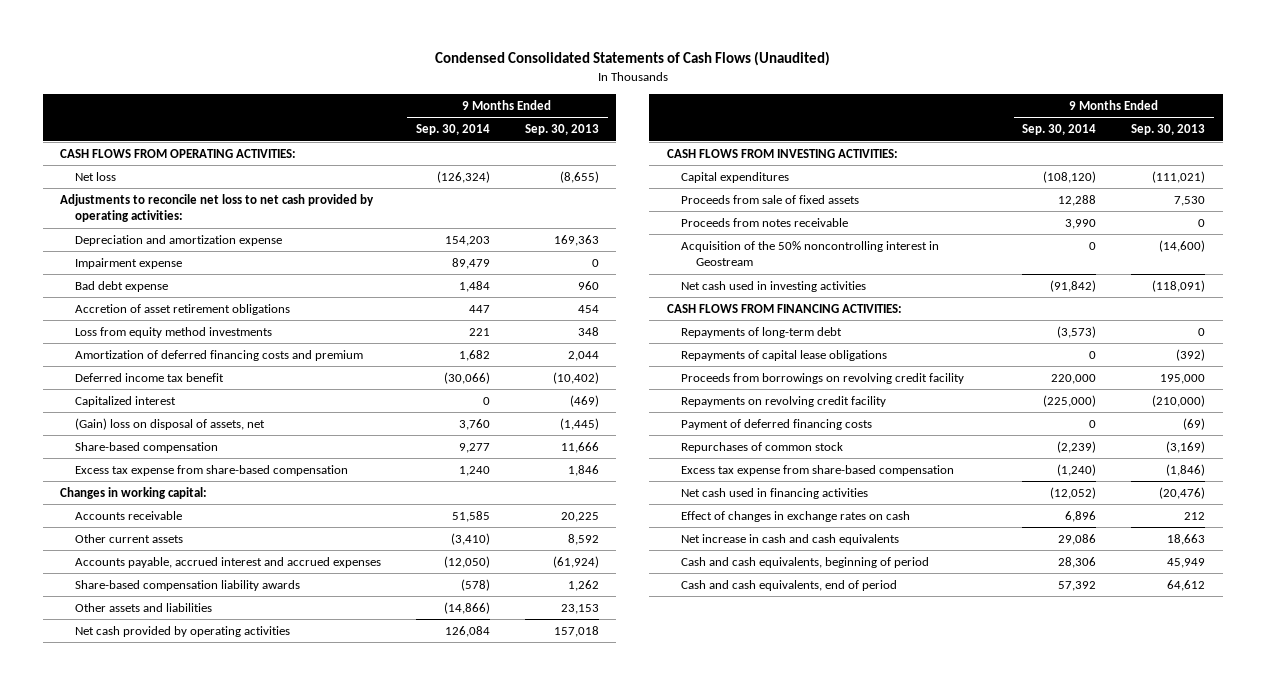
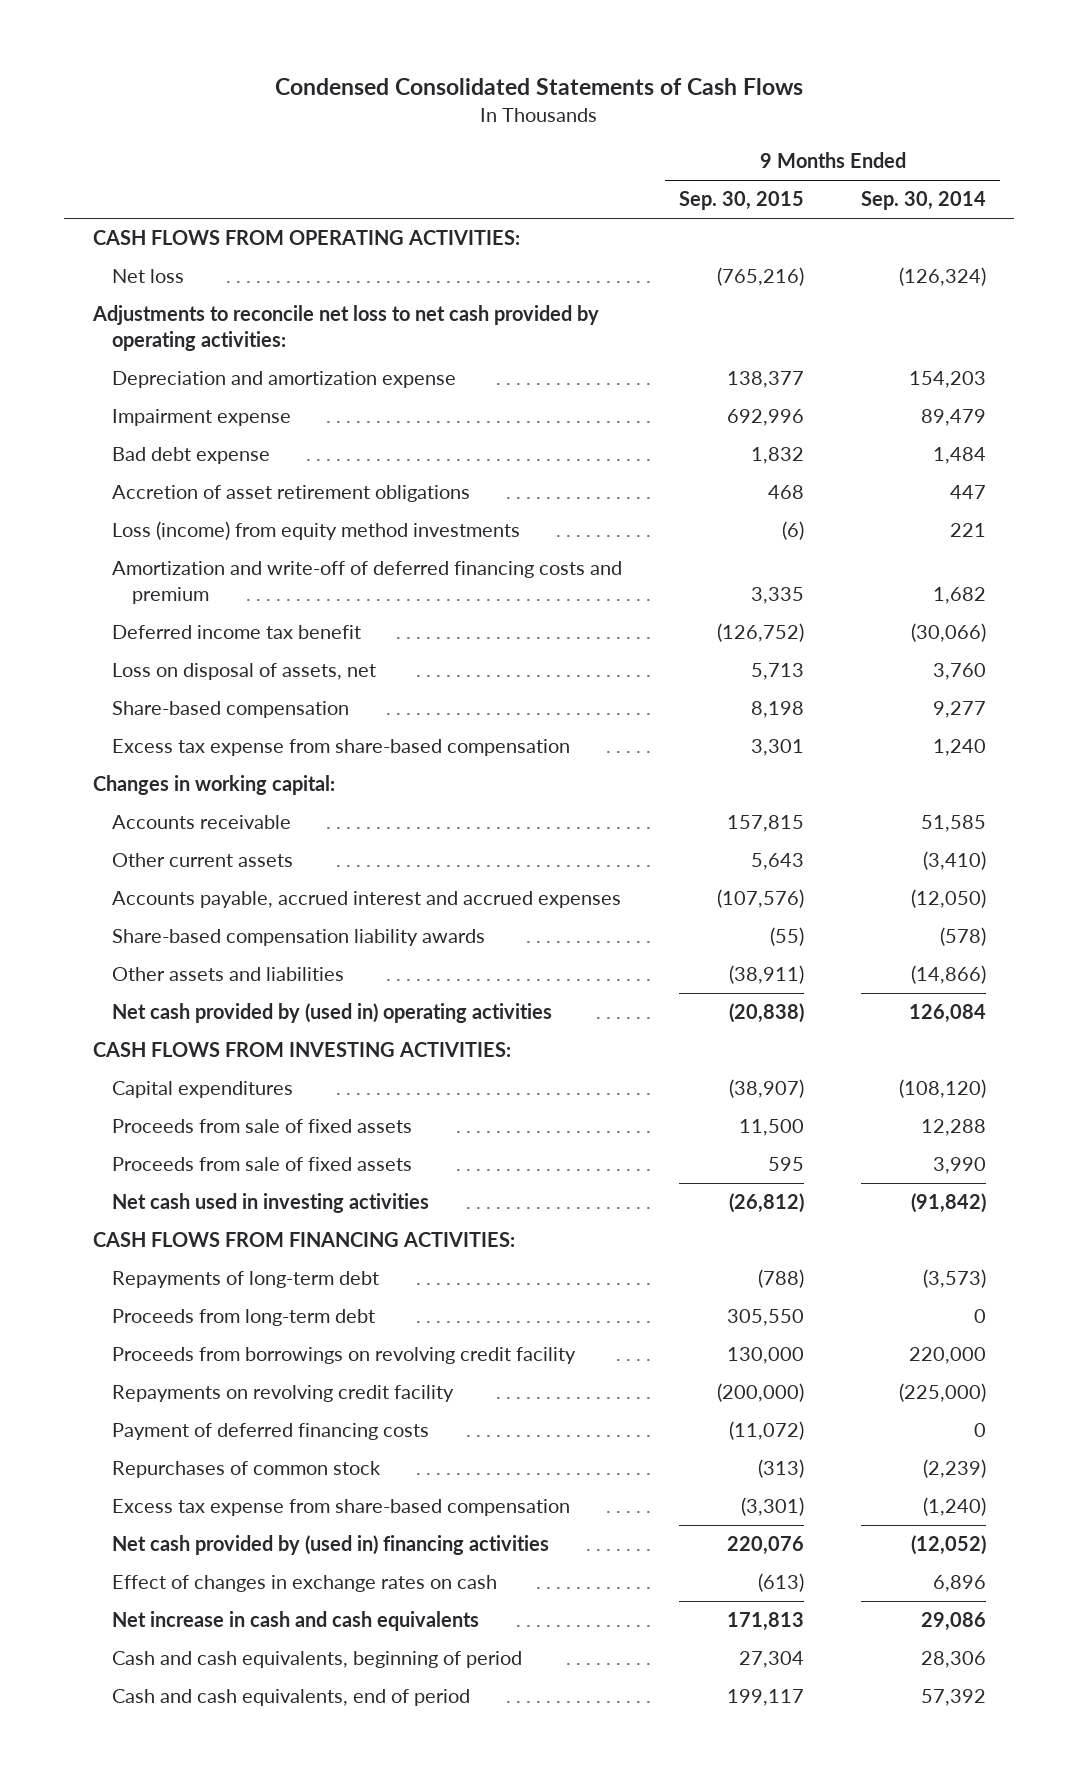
- Condensed Consolidated Statements of Cash Flows (Unaudited)
+ Condensed Consolidated Statements of Cash Flows
- | 9 Months Ended Sep. 30, 2014 | 9 Months Ended Sep. 30, 2013
+ | 9 Months Ended Sep. 30, 2015 | 9 Months Ended Sep. 30, 2014
- Loss from equity method investments | 221 | 348
- Amortization of deferred financing costs and premium | 1,682 | 2,044
+ Loss (income) from equity method investments | (6) | 221
+ Amortization and write-off of deferred financing costs and premium | 3,335 | 1,682
- Capitalized interest | 0 | (469)
- (Gain) loss on disposal of assets, net | 3,760 | (1,445)
+ Loss on disposal of assets, net | 5,713 | 3,760
- Net cash provided by operating activities | 126,084 | 157,018
+ Net cash provided by (used in) operating activities | (20,838) | 126,084
- Proceeds from notes receivable | 3,990 | 0
- Acquisition of the 50% noncontrolling interest in Geostream | 0 | (14,600)
+ Proceeds from sale of fixed assets | 595 | 3,990
- Repayments of capital lease obligations | 0 | (392)
+ Proceeds from long-term debt | 305,550 | 0
- Net cash used in financing activities | (12,052) | (20,476)
+ Net cash provided by (used in) financing activities | 220,076 | (12,052)

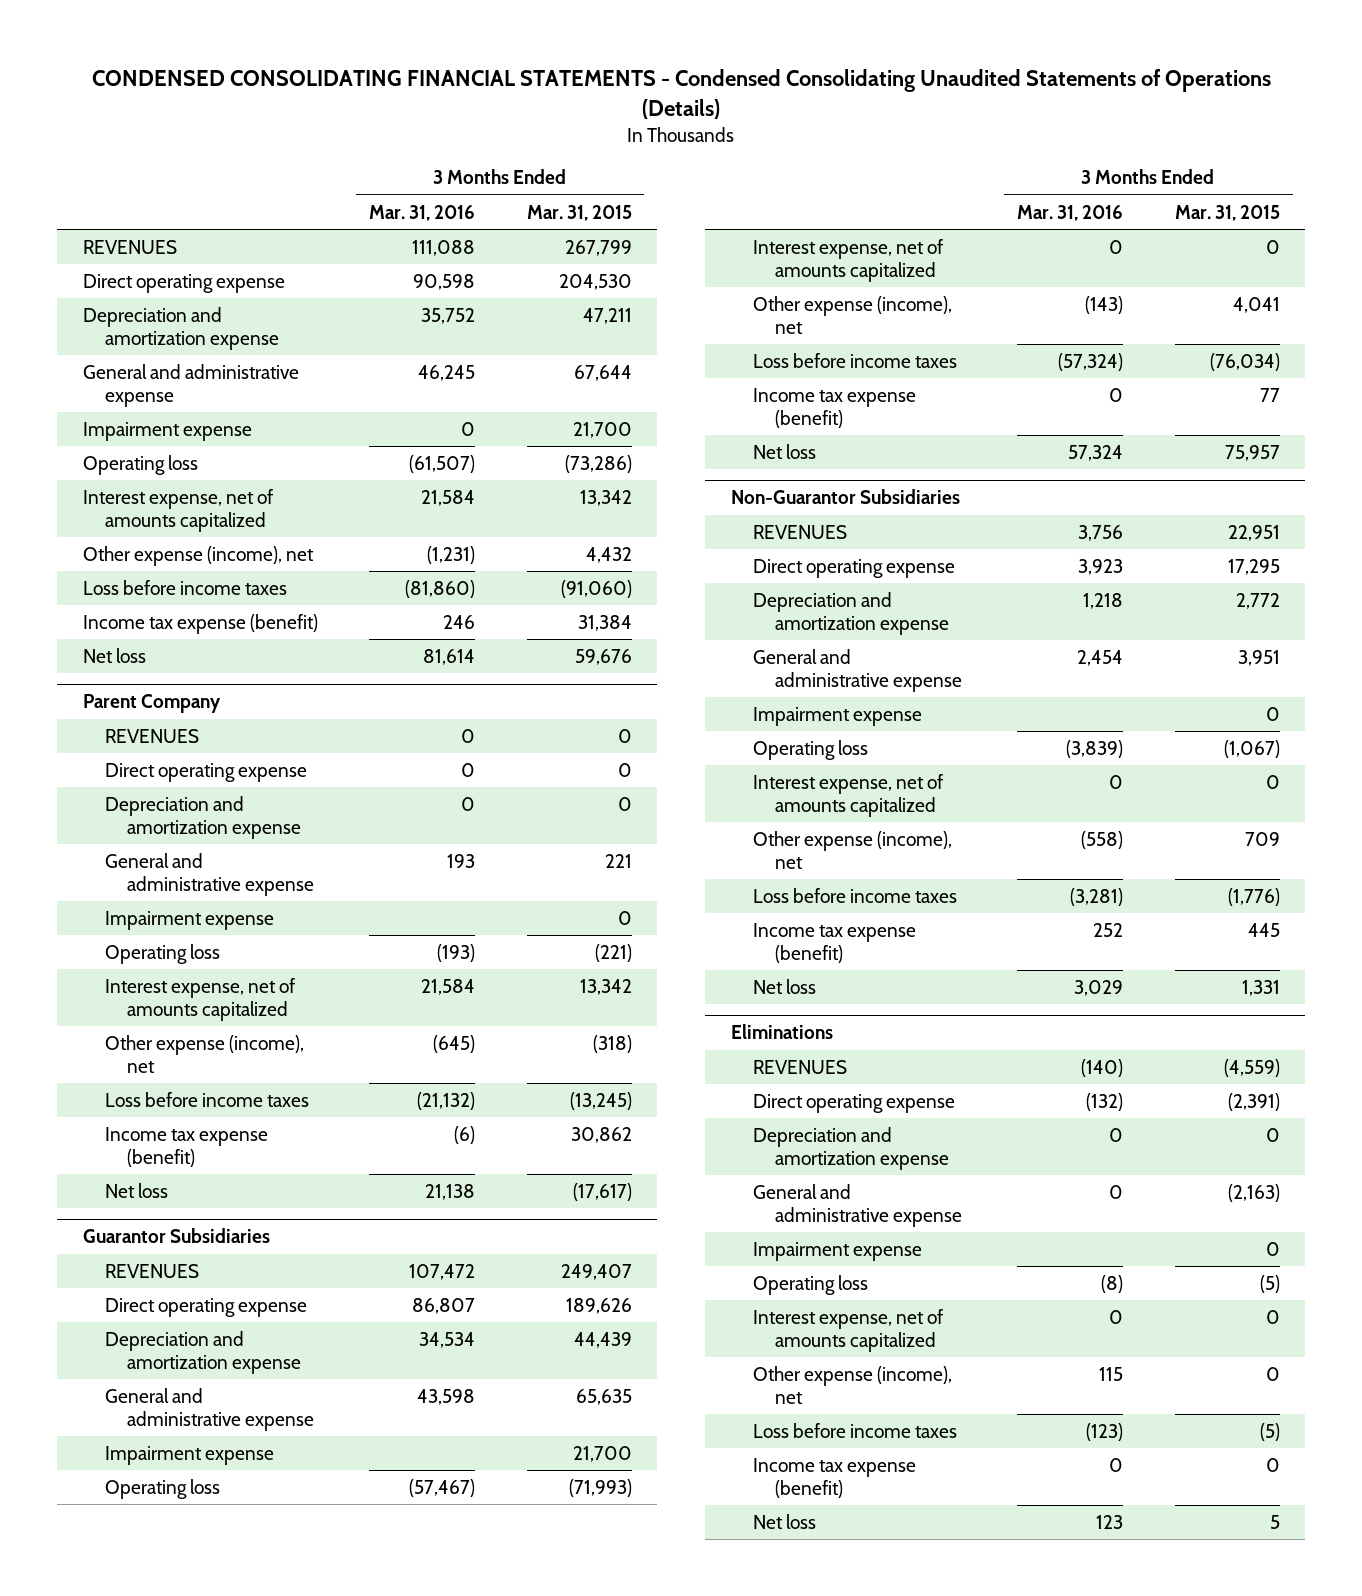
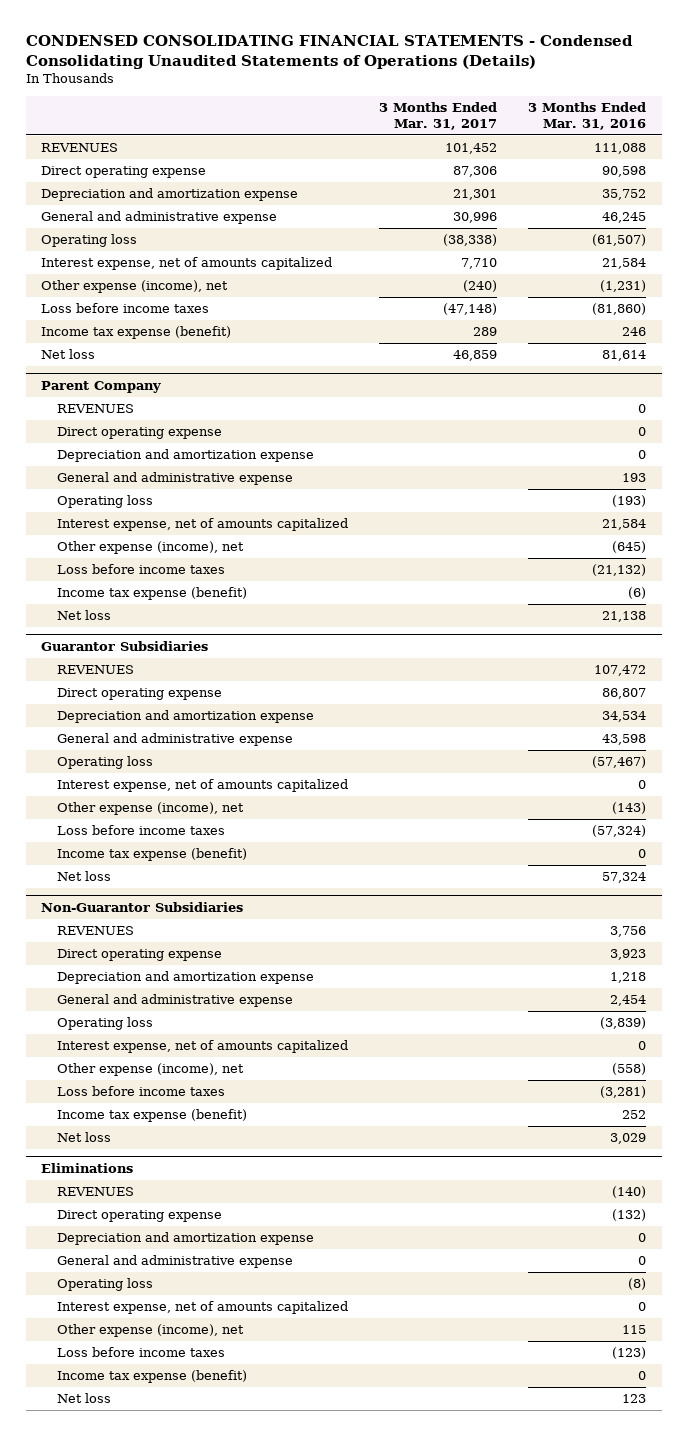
- | 3 Months Ended Mar. 31, 2016 | 3 Months Ended Mar. 31, 2015
+ | 3 Months Ended Mar. 31, 2017 | 3 Months Ended Mar. 31, 2016
- Impairment expense | 0 | 21,700
@ Parent Company
- Impairment expense | | 0
@ Guarantor Subsidiaries
- Impairment expense | | 21,700
@ Non-Guarantor Subsidiaries
- Impairment expense | | 0
@ Eliminations
- Impairment expense | | 0

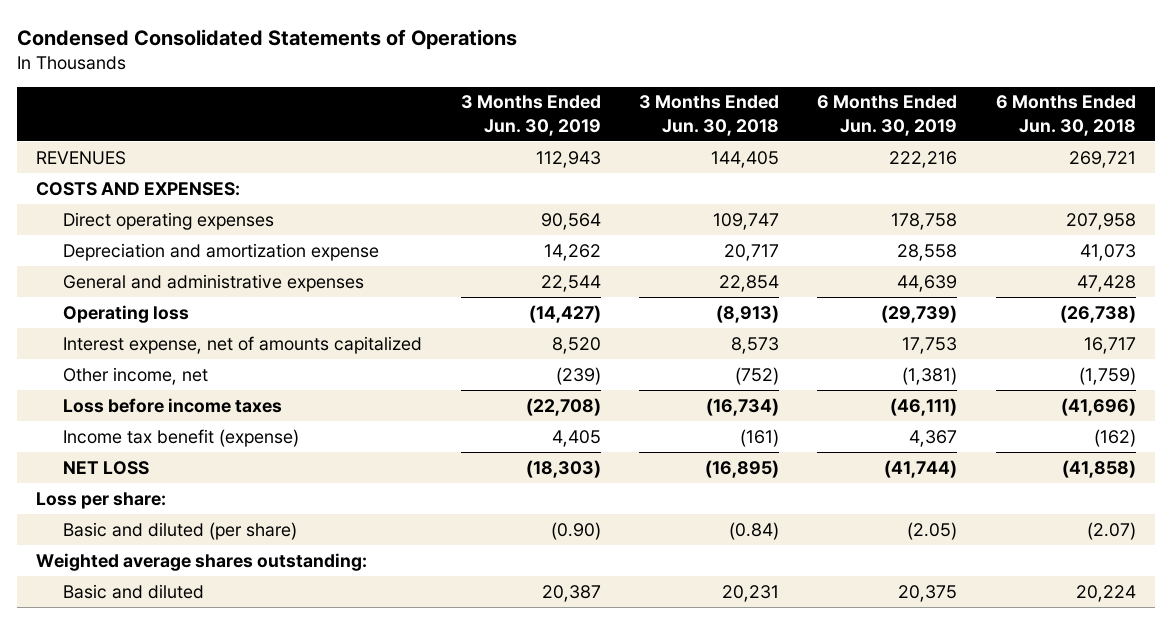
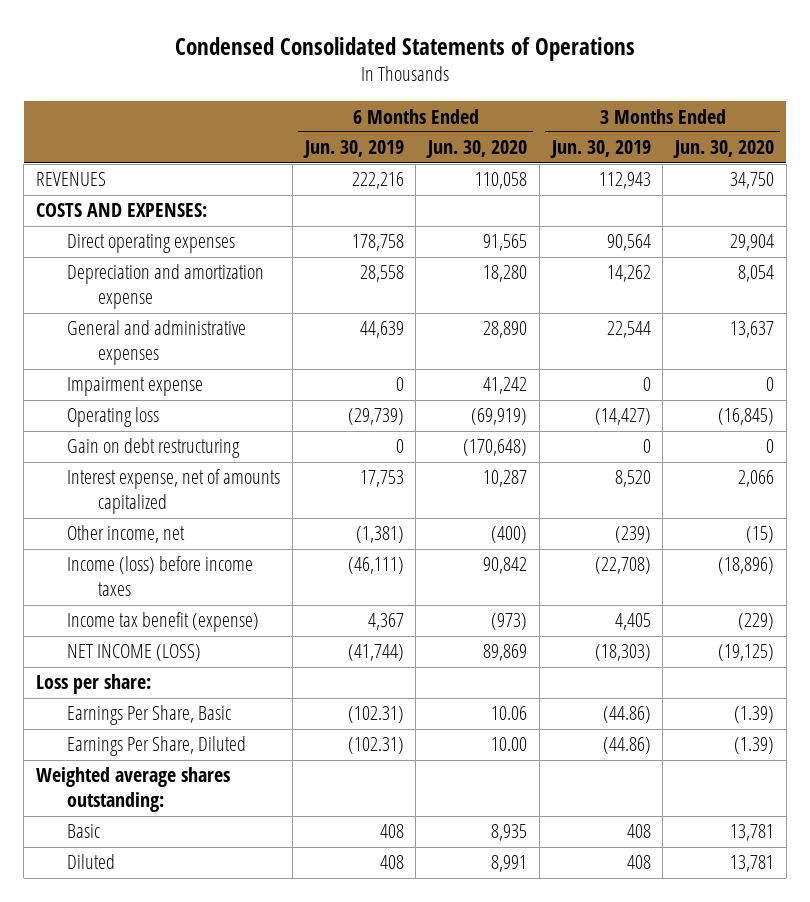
- | 3 Months Ended Jun. 30, 2019 | 3 Months Ended Jun. 30, 2018 | 6 Months Ended Jun. 30, 2019 | 6 Months Ended Jun. 30, 2018
+ | 6 Months Ended Jun. 30, 2019 | 6 Months Ended Jun. 30, 2020 | 3 Months Ended Jun. 30, 2019 | 3 Months Ended Jun. 30, 2020
+ Impairment expense | 0 | 41,242 | 0 | 0
+ Gain on debt restructuring | 0 | (170,648) | 0 | 0
- Loss before income taxes | (22,708) | (16,734) | (46,111) | (41,696)
+ Income (loss) before income taxes | (46,111) | 90,842 | (22,708) | (18,896)
- NET LOSS | (18,303) | (16,895) | (41,744) | (41,858)
+ NET INCOME (LOSS) | (41,744) | 89,869 | (18,303) | (19,125)
- Basic and diluted (per share) | (0.90) | (0.84) | (2.05) | (2.07)
+ Earnings Per Share, Basic | (102.31) | 10.06 | (44.86) | (1.39)
+ Earnings Per Share, Diluted | (102.31) | 10.00 | (44.86) | (1.39)
- Basic and diluted | 20,387 | 20,231 | 20,375 | 20,224
+ Basic | 408 | 8,935 | 408 | 13,781
+ Diluted | 408 | 8,991 | 408 | 13,781

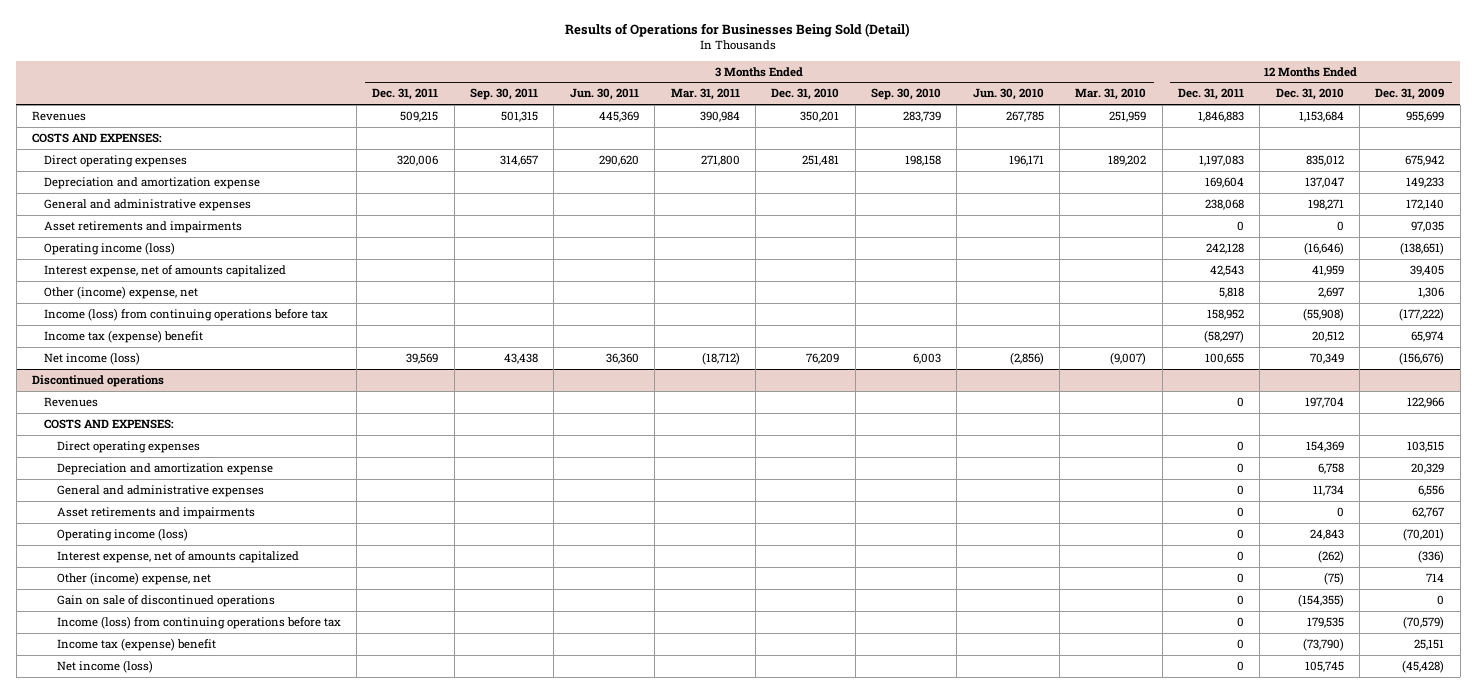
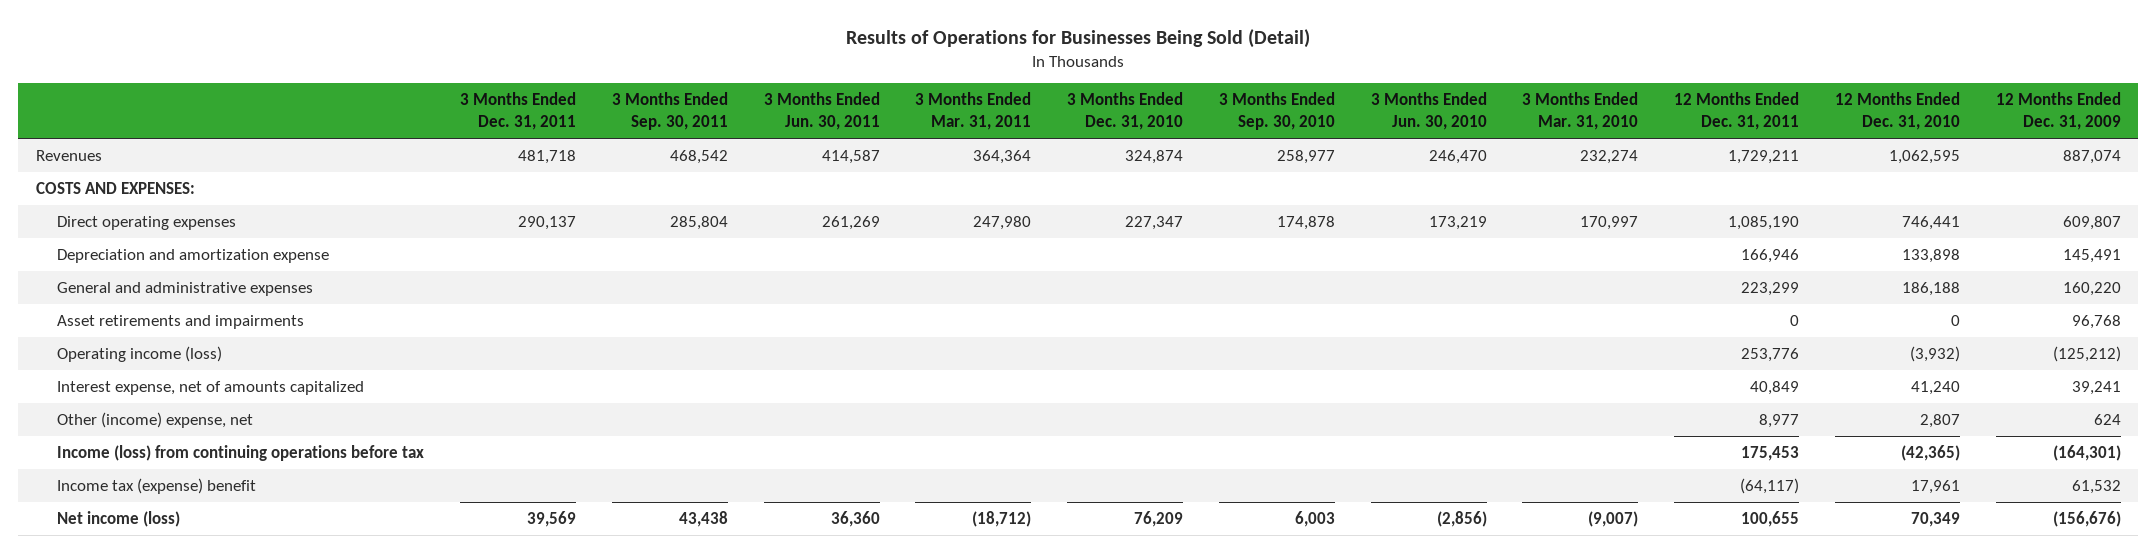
- Revenues | 509,215 | 501,315 | 445,369 | 390,984 | 350,201 | 283,739 | 267,785 | 251,959 | 1,846,883 | 1,153,684 | 955,699
+ Revenues | 481,718 | 468,542 | 414,587 | 364,364 | 324,874 | 258,977 | 246,470 | 232,274 | 1,729,211 | 1,062,595 | 887,074
- Direct operating expenses | 320,006 | 314,657 | 290,620 | 271,800 | 251,481 | 198,158 | 196,171 | 189,202 | 1,197,083 | 835,012 | 675,942
- Depreciation and amortization expense | | | | | | | | | 169,604 | 137,047 | 149,233
- General and administrative expenses | | | | | | | | | 238,068 | 198,271 | 172,140
- Asset retirements and impairments | | | | | | | | | 0 | 0 | 97,035
- Operating income (loss) | | | | | | | | | 242,128 | (16,646) | (138,651)
- Interest expense, net of amounts capitalized | | | | | | | | | 42,543 | 41,959 | 39,405
- Other (income) expense, net | | | | | | | | | 5,818 | 2,697 | 1,306
- Income (loss) from continuing operations before tax | | | | | | | | | 158,952 | (55,908) | (177,222)
- Income tax (expense) benefit | | | | | | | | | (58,297) | 20,512 | 65,974
+ Direct operating expenses | 290,137 | 285,804 | 261,269 | 247,980 | 227,347 | 174,878 | 173,219 | 170,997 | 1,085,190 | 746,441 | 609,807
+ Depreciation and amortization expense | | | | | | | | | 166,946 | 133,898 | 145,491
+ General and administrative expenses | | | | | | | | | 223,299 | 186,188 | 160,220
+ Asset retirements and impairments | | | | | | | | | 0 | 0 | 96,768
+ Operating income (loss) | | | | | | | | | 253,776 | (3,932) | (125,212)
+ Interest expense, net of amounts capitalized | | | | | | | | | 40,849 | 41,240 | 39,241
+ Other (income) expense, net | | | | | | | | | 8,977 | 2,807 | 624
+ Income (loss) from continuing operations before tax | | | | | | | | | 175,453 | (42,365) | (164,301)
+ Income tax (expense) benefit | | | | | | | | | (64,117) | 17,961 | 61,532
- Discontinued operations
- Revenues | | | | | | | | | 0 | 197,704 | 122,966
- COSTS AND EXPENSES:
- Direct operating expenses | | | | | | | | | 0 | 154,369 | 103,515
- Depreciation and amortization expense | | | | | | | | | 0 | 6,758 | 20,329
- General and administrative expenses | | | | | | | | | 0 | 11,734 | 6,556
- Asset retirements and impairments | | | | | | | | | 0 | 0 | 62,767
- Operating income (loss) | | | | | | | | | 0 | 24,843 | (70,201)
- Interest expense, net of amounts capitalized | | | | | | | | | 0 | (262) | (336)
- Other (income) expense, net | | | | | | | | | 0 | (75) | 714
- Gain on sale of discontinued operations | | | | | | | | | 0 | (154,355) | 0
- Income (loss) from continuing operations before tax | | | | | | | | | 0 | 179,535 | (70,579)
- Income tax (expense) benefit | | | | | | | | | 0 | (73,790) | 25,151
- Net income (loss) | | | | | | | | | 0 | 105,745 | (45,428)

